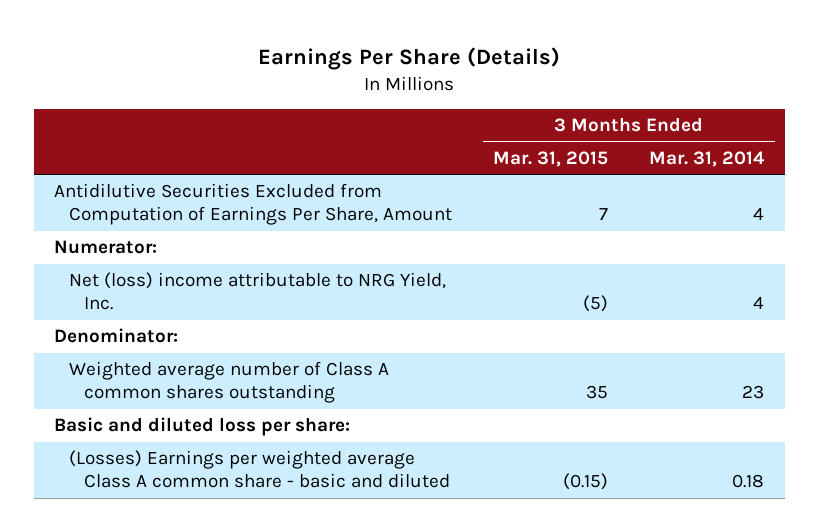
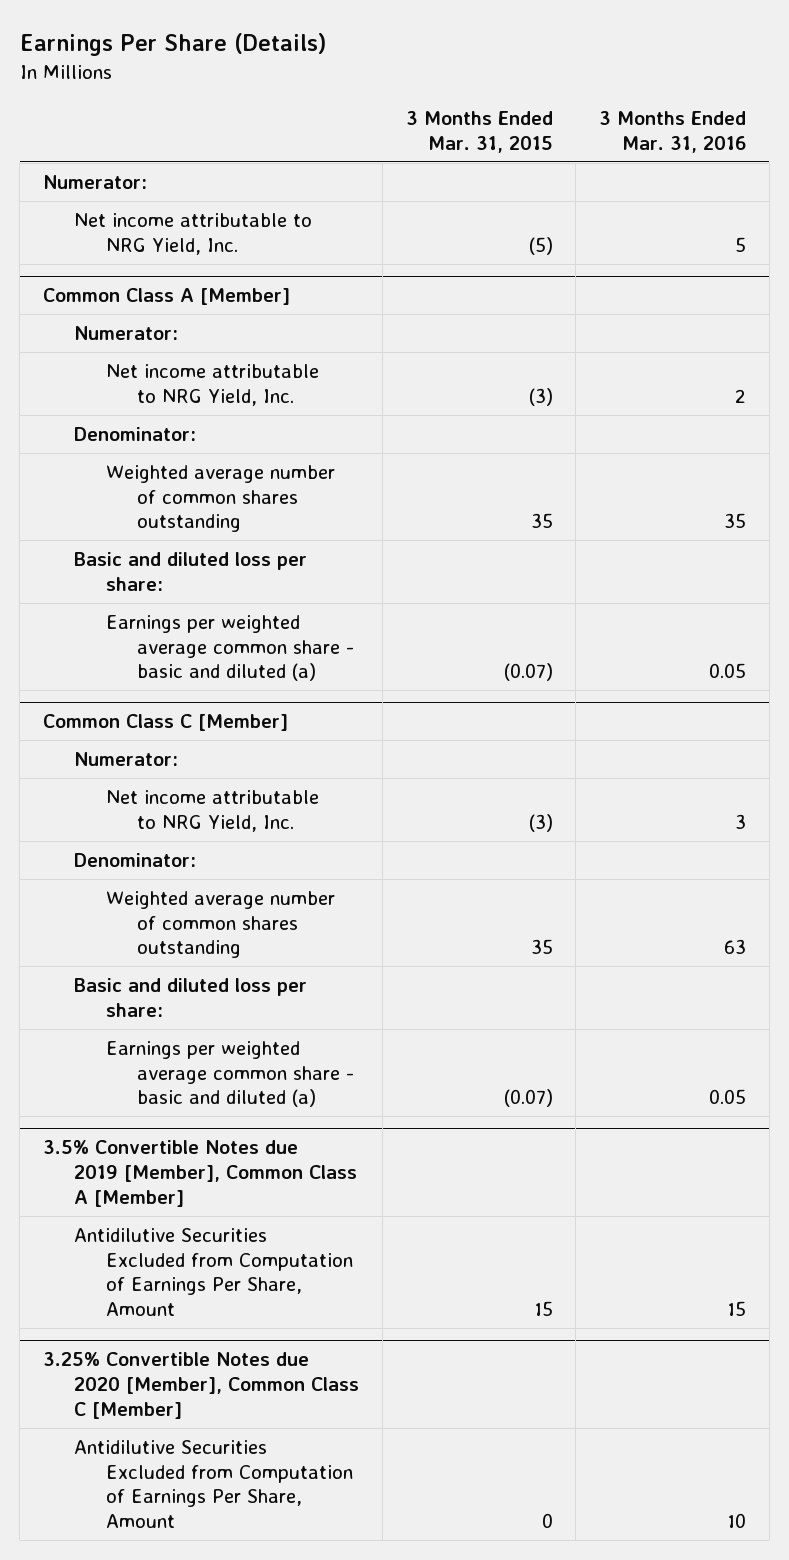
- | 3 Months Ended Mar. 31, 2015 | 3 Months Ended Mar. 31, 2014
+ | 3 Months Ended Mar. 31, 2015 | 3 Months Ended Mar. 31, 2016
- Antidilutive Securities Excluded from Computation of Earnings Per Share, Amount | 7 | 4
- Net (loss) income attributable to NRG Yield, Inc. | (5) | 4
+ Net income attributable to NRG Yield, Inc. | (5) | 5
+ Common Class A [Member]
+ Numerator:
+ Net income attributable to NRG Yield, Inc. | (3) | 2
- Weighted average number of Class A common shares outstanding | 35 | 23
+ Weighted average number of common shares outstanding | 35 | 35
- (Losses) Earnings per weighted average Class A common share - basic and diluted | (0.15) | 0.18
+ Earnings per weighted average common share - basic and diluted (a) | (0.07) | 0.05
+ Common Class C [Member]
+ Numerator:
+ Net income attributable to NRG Yield, Inc. | (3) | 3
+ Denominator:
+ Weighted average number of common shares outstanding | 35 | 63
+ Basic and diluted loss per share:
+ Earnings per weighted average common share - basic and diluted (a) | (0.07) | 0.05
+ 3.5% Convertible Notes due 2019 [Member], Common Class A [Member]
+ Antidilutive Securities Excluded from Computation of Earnings Per Share, Amount | 15 | 15
+ 3.25% Convertible Notes due 2020 [Member], Common Class C [Member]
+ Antidilutive Securities Excluded from Computation of Earnings Per Share, Amount | 0 | 10

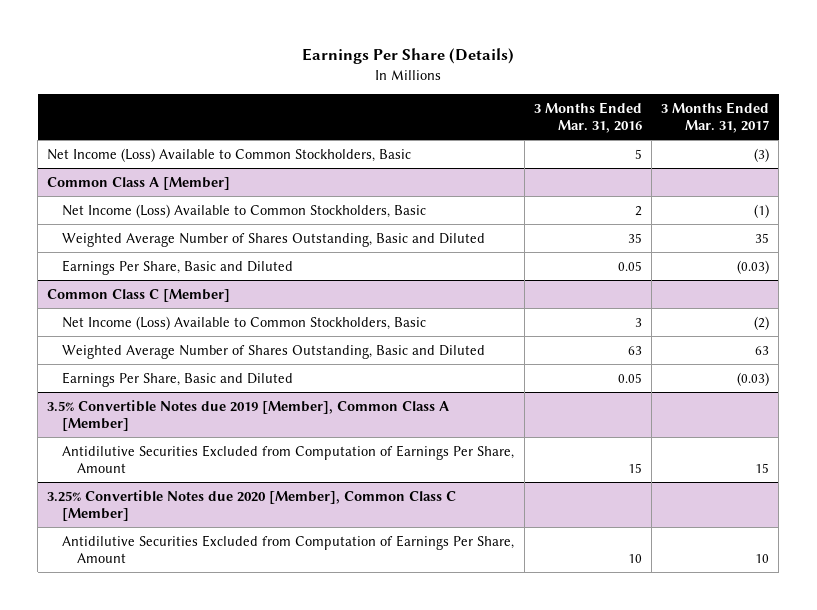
- | 3 Months Ended Mar. 31, 2015 | 3 Months Ended Mar. 31, 2016
+ | 3 Months Ended Mar. 31, 2016 | 3 Months Ended Mar. 31, 2017
- Numerator:
- Net income attributable to NRG Yield, Inc. | (5) | 5
+ Net Income (Loss) Available to Common Stockholders, Basic | 5 | (3)
@ Common Class A [Member]
- Numerator:
- Net income attributable to NRG Yield, Inc. | (3) | 2
- Denominator:
- Weighted average number of common shares outstanding | 35 | 35
- Basic and diluted loss per share:
- Earnings per weighted average common share - basic and diluted (a) | (0.07) | 0.05
+ Net Income (Loss) Available to Common Stockholders, Basic | 2 | (1)
+ Weighted Average Number of Shares Outstanding, Basic and Diluted | 35 | 35
+ Earnings Per Share, Basic and Diluted | 0.05 | (0.03)
@ Common Class C [Member]
- Numerator:
- Net income attributable to NRG Yield, Inc. | (3) | 3
- Denominator:
- Weighted average number of common shares outstanding | 35 | 63
- Basic and diluted loss per share:
- Earnings per weighted average common share - basic and diluted (a) | (0.07) | 0.05
+ Net Income (Loss) Available to Common Stockholders, Basic | 3 | (2)
+ Weighted Average Number of Shares Outstanding, Basic and Diluted | 63 | 63
+ Earnings Per Share, Basic and Diluted | 0.05 | (0.03)

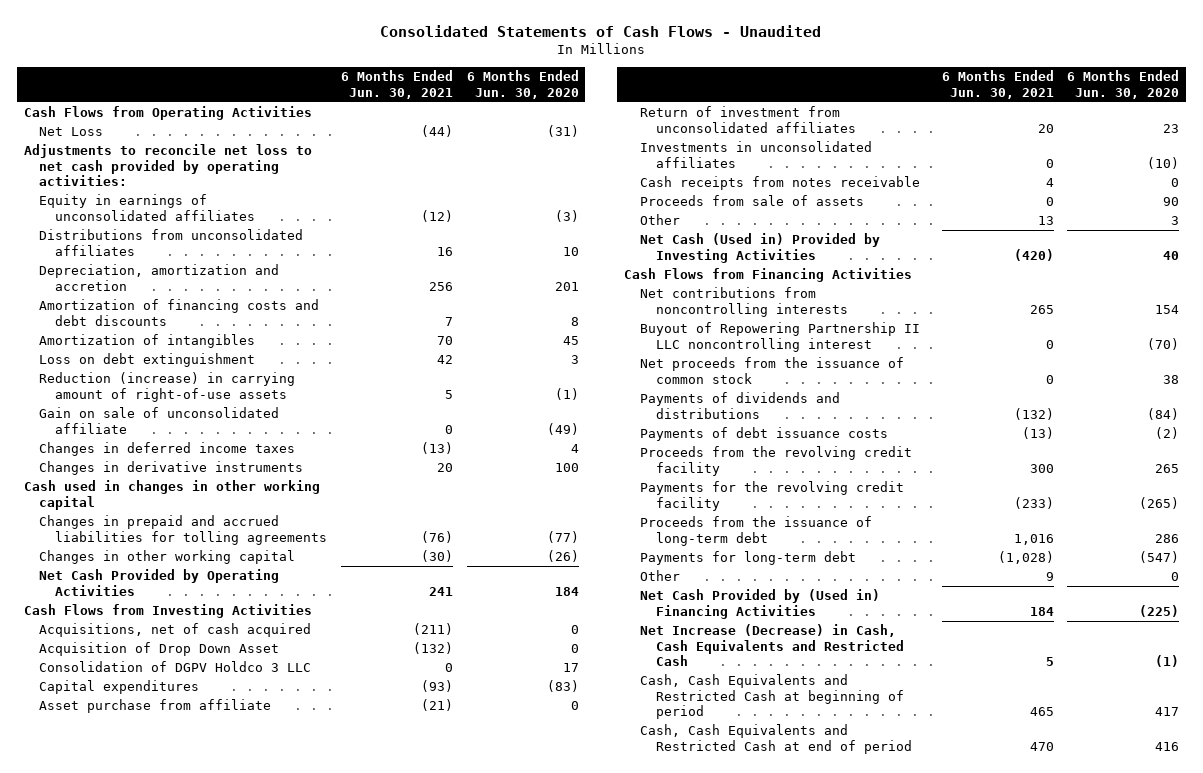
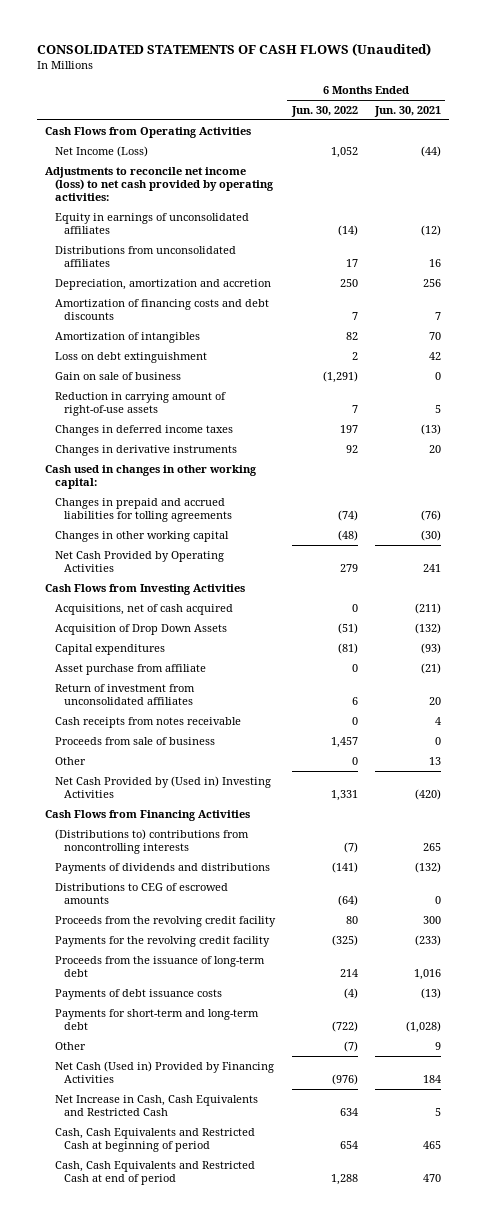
- Consolidated Statements of Cash Flows - Unaudited
+ CONSOLIDATED STATEMENTS OF CASH FLOWS (Unaudited)
- | 6 Months Ended Jun. 30, 2021 | 6 Months Ended Jun. 30, 2020
+ | 6 Months Ended Jun. 30, 2022 | 6 Months Ended Jun. 30, 2021
- Net Loss | (44) | (31)
- Adjustments to reconcile net loss to net cash provided by operating activities:
+ Net Income (Loss) | 1,052 | (44)
+ Adjustments to reconcile net income (loss) to net cash provided by operating activities:
- Reduction (increase) in carrying amount of right-of-use assets | 5 | (1)
- Gain on sale of unconsolidated affiliate | 0 | (49)
+ Gain on sale of business | (1,291) | 0
+ Reduction in carrying amount of right-of-use assets | 7 | 5
- Cash used in changes in other working capital
+ Cash used in changes in other working capital:
- Acquisition of Drop Down Asset | (132) | 0
- Consolidation of DGPV Holdco 3 LLC | 0 | 17
+ Acquisition of Drop Down Assets | (51) | (132)
- Investments in unconsolidated affiliates | 0 | (10)
- Proceeds from sale of assets | 0 | 90
+ Proceeds from sale of business | 1,457 | 0
- Net Cash (Used in) Provided by Investing Activities | (420) | 40
+ Net Cash Provided by (Used in) Investing Activities | 1,331 | (420)
- Net contributions from noncontrolling interests | 265 | 154
- Buyout of Repowering Partnership II LLC noncontrolling interest | 0 | (70)
- Net proceeds from the issuance of common stock | 0 | 38
+ (Distributions to) contributions from noncontrolling interests | (7) | 265
+ Distributions to CEG of escrowed amounts | (64) | 0
- Payments for long-term debt | (1,028) | (547)
moved down: Payments of debt issuance costs | (4) | (13)
+ Payments for short-term and long-term debt | (722) | (1,028)
- Net Cash Provided by (Used in) Financing Activities | 184 | (225)
- Net Increase (Decrease) in Cash, Cash Equivalents and Restricted Cash | 5 | (1)
+ Net Cash (Used in) Provided by Financing Activities | (976) | 184
+ Net Increase in Cash, Cash Equivalents and Restricted Cash | 634 | 5

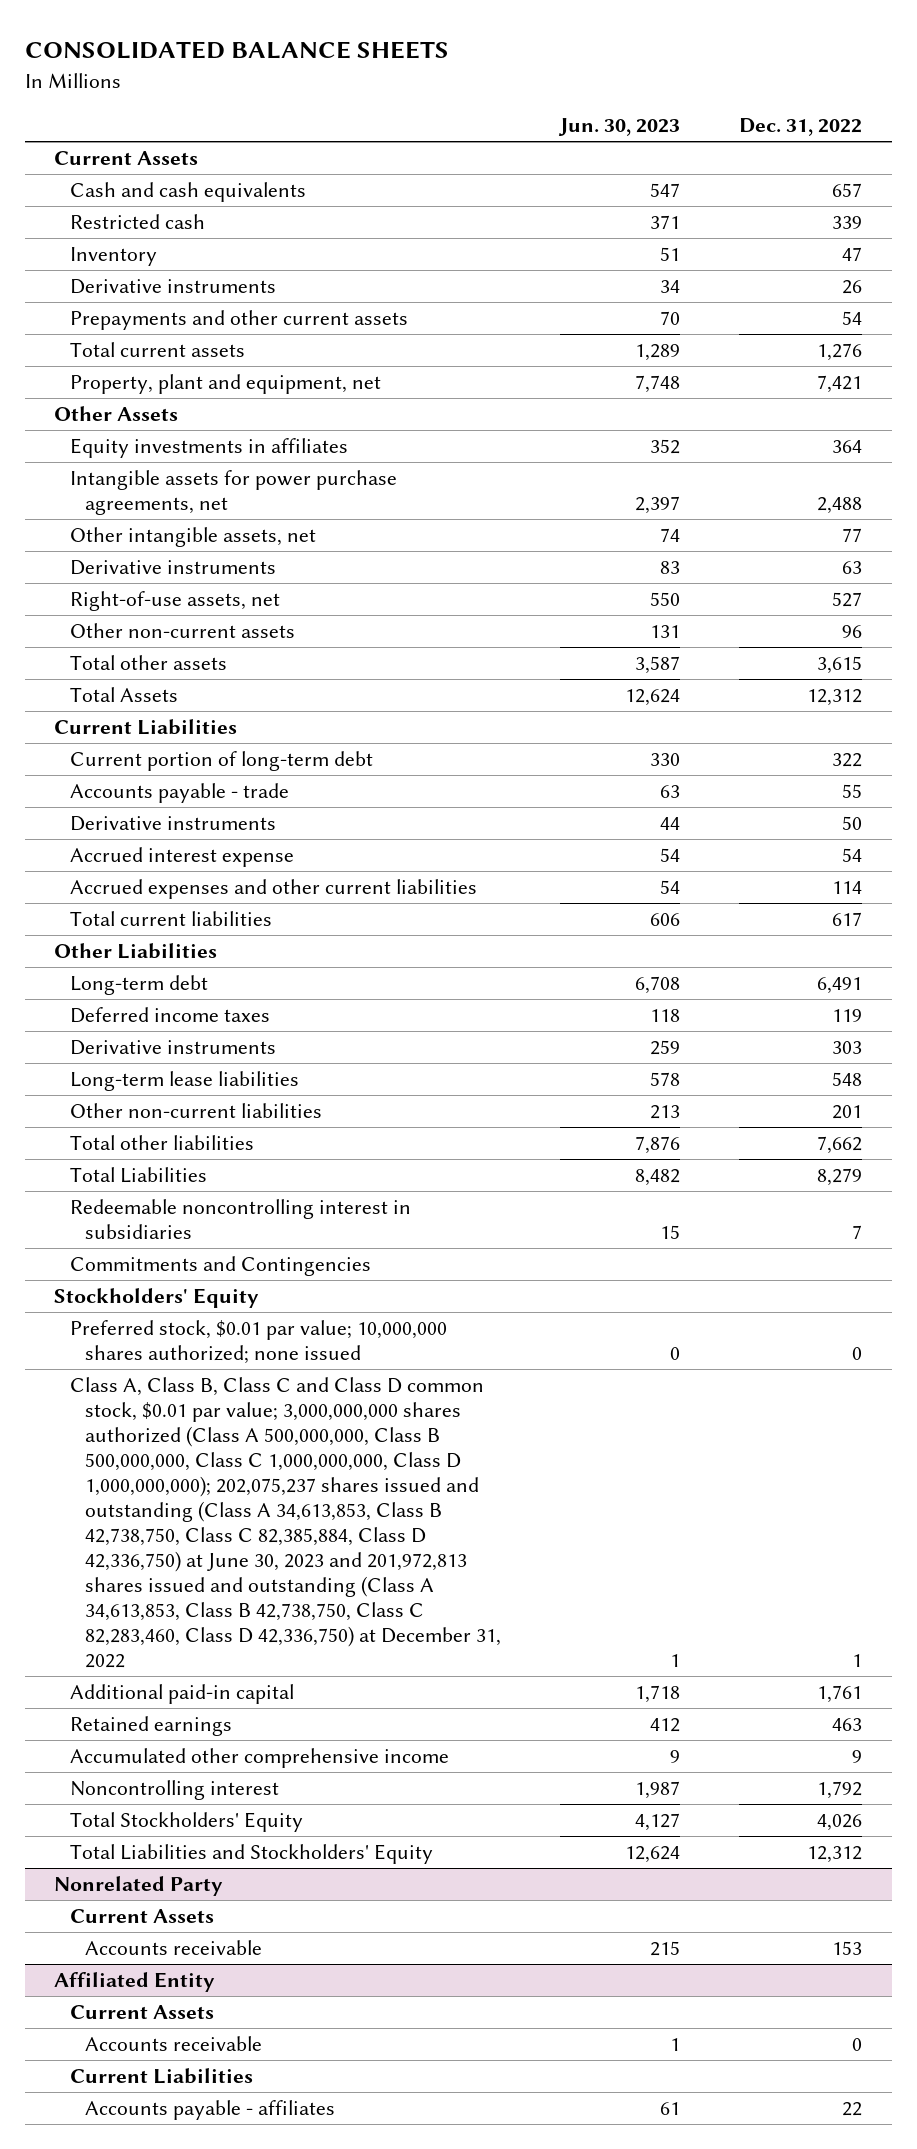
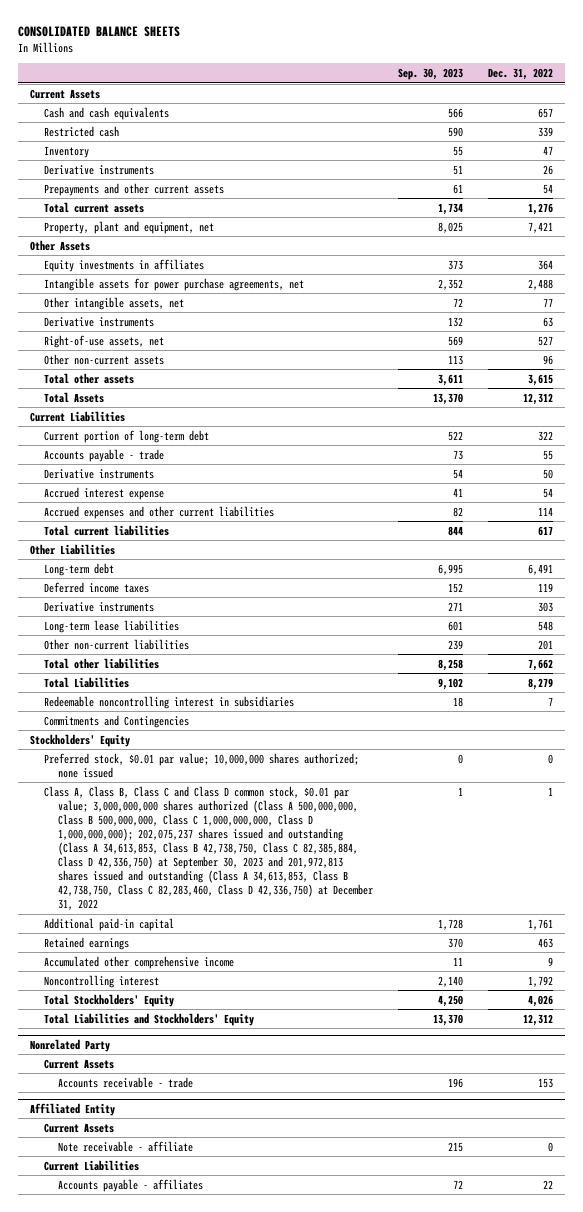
- | Jun. 30, 2023 | Dec. 31, 2022
+ | Sep. 30, 2023 | Dec. 31, 2022
- Class A, Class B, Class C and Class D common stock, $0.01 par value; 3,000,000,000 shares authorized (Class A 500,000,000, Class B 500,000,000, Class C 1,000,000,000, Class D 1,000,000,000); 202,075,237 shares issued and outstanding (Class A 34,613,853, Class B 42,738,750, Class C 82,385,884, Class D 42,336,750) at June 30, 2023 and 201,972,813 shares issued and outstanding (Class A 34,613,853, Class B 42,738,750, Class C 82,283,460, Class D 42,336,750) at December 31, 2022 | 1 | 1
+ Class A, Class B, Class C and Class D common stock, $0.01 par value; 3,000,000,000 shares authorized (Class A 500,000,000, Class B 500,000,000, Class C 1,000,000,000, Class D 1,000,000,000); 202,075,237 shares issued and outstanding (Class A 34,613,853, Class B 42,738,750, Class C 82,385,884, Class D 42,336,750) at September 30, 2023 and 201,972,813 shares issued and outstanding (Class A 34,613,853, Class B 42,738,750, Class C 82,283,460, Class D 42,336,750) at December 31, 2022 | 1 | 1
@ Nonrelated Party
- Accounts receivable | 215 | 153
+ Accounts receivable - trade | 196 | 153
@ Affiliated Entity
- Accounts receivable | 1 | 0
+ Note receivable - affiliate | 215 | 0

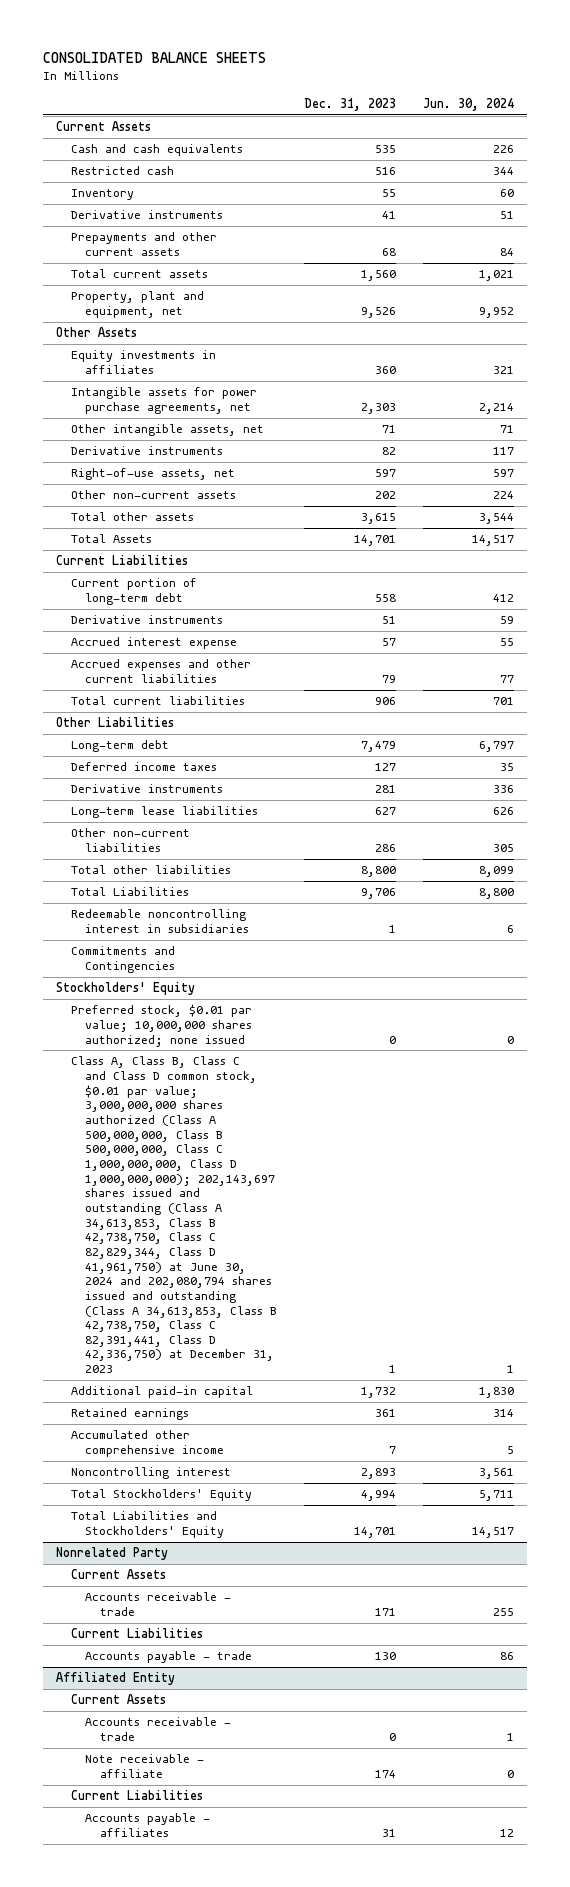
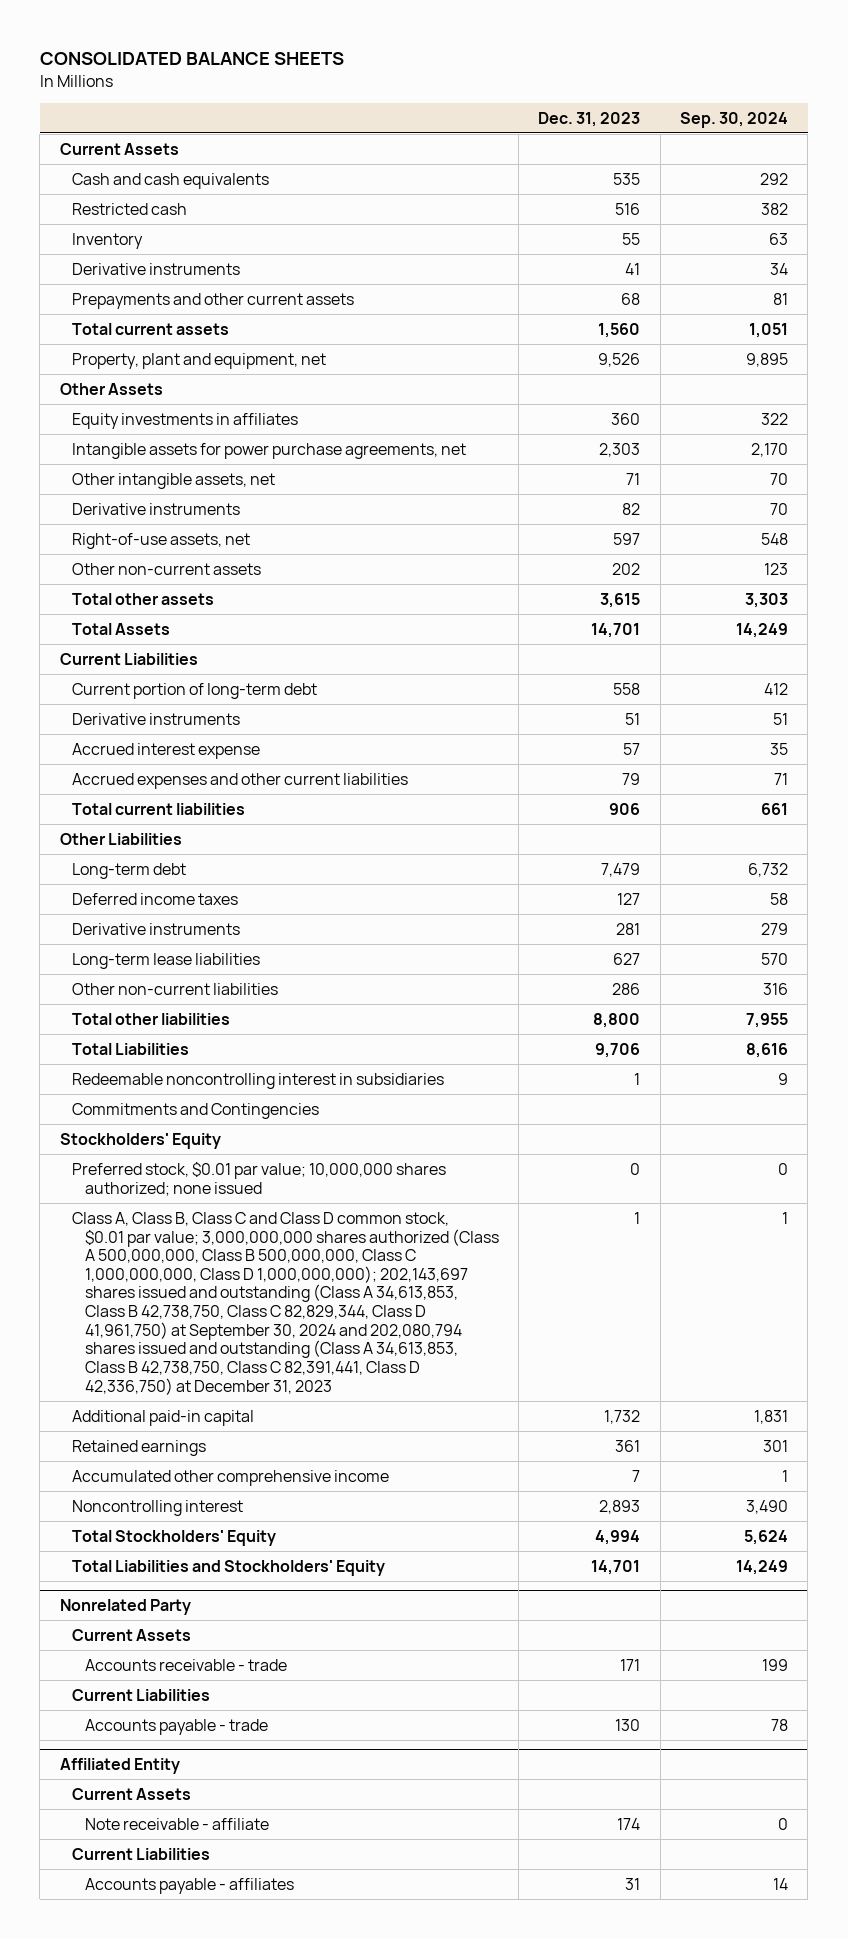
- | Dec. 31, 2023 | Jun. 30, 2024
+ | Dec. 31, 2023 | Sep. 30, 2024
- Class A, Class B, Class C and Class D common stock, $0.01 par value; 3,000,000,000 shares authorized (Class A 500,000,000, Class B 500,000,000, Class C 1,000,000,000, Class D 1,000,000,000); 202,143,697 shares issued and outstanding (Class A 34,613,853, Class B 42,738,750, Class C 82,829,344, Class D 41,961,750) at June 30, 2024 and 202,080,794 shares issued and outstanding (Class A 34,613,853, Class B 42,738,750, Class C 82,391,441, Class D 42,336,750) at December 31, 2023 | 1 | 1
+ Class A, Class B, Class C and Class D common stock, $0.01 par value; 3,000,000,000 shares authorized (Class A 500,000,000, Class B 500,000,000, Class C 1,000,000,000, Class D 1,000,000,000); 202,143,697 shares issued and outstanding (Class A 34,613,853, Class B 42,738,750, Class C 82,829,344, Class D 41,961,750) at September 30, 2024 and 202,080,794 shares issued and outstanding (Class A 34,613,853, Class B 42,738,750, Class C 82,391,441, Class D 42,336,750) at December 31, 2023 | 1 | 1
@ Affiliated Entity
- Accounts receivable - trade | 0 | 1

